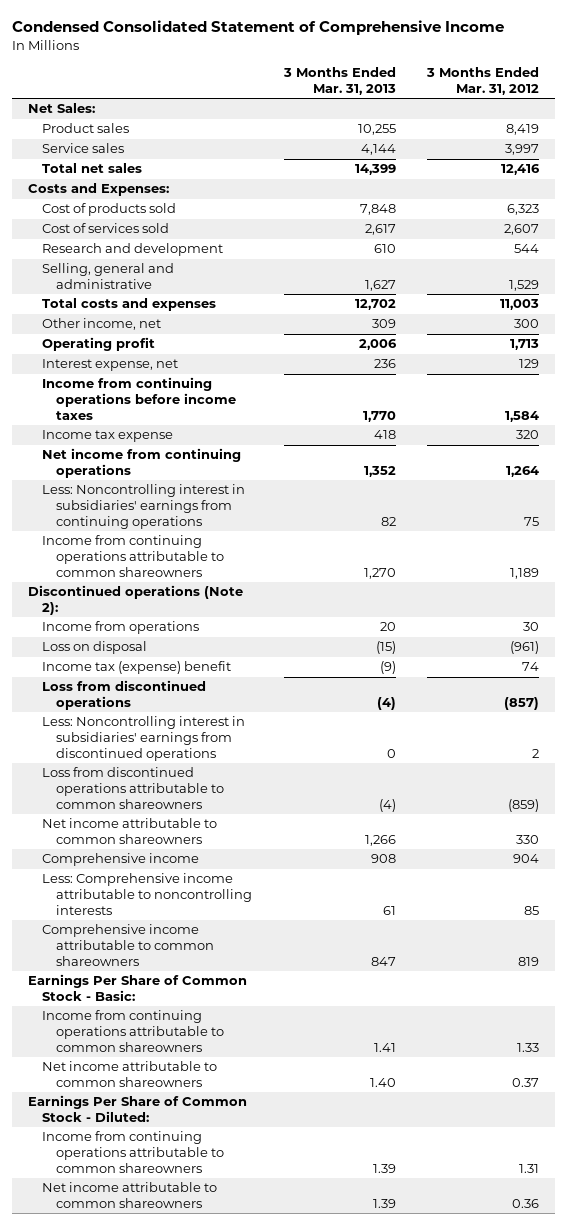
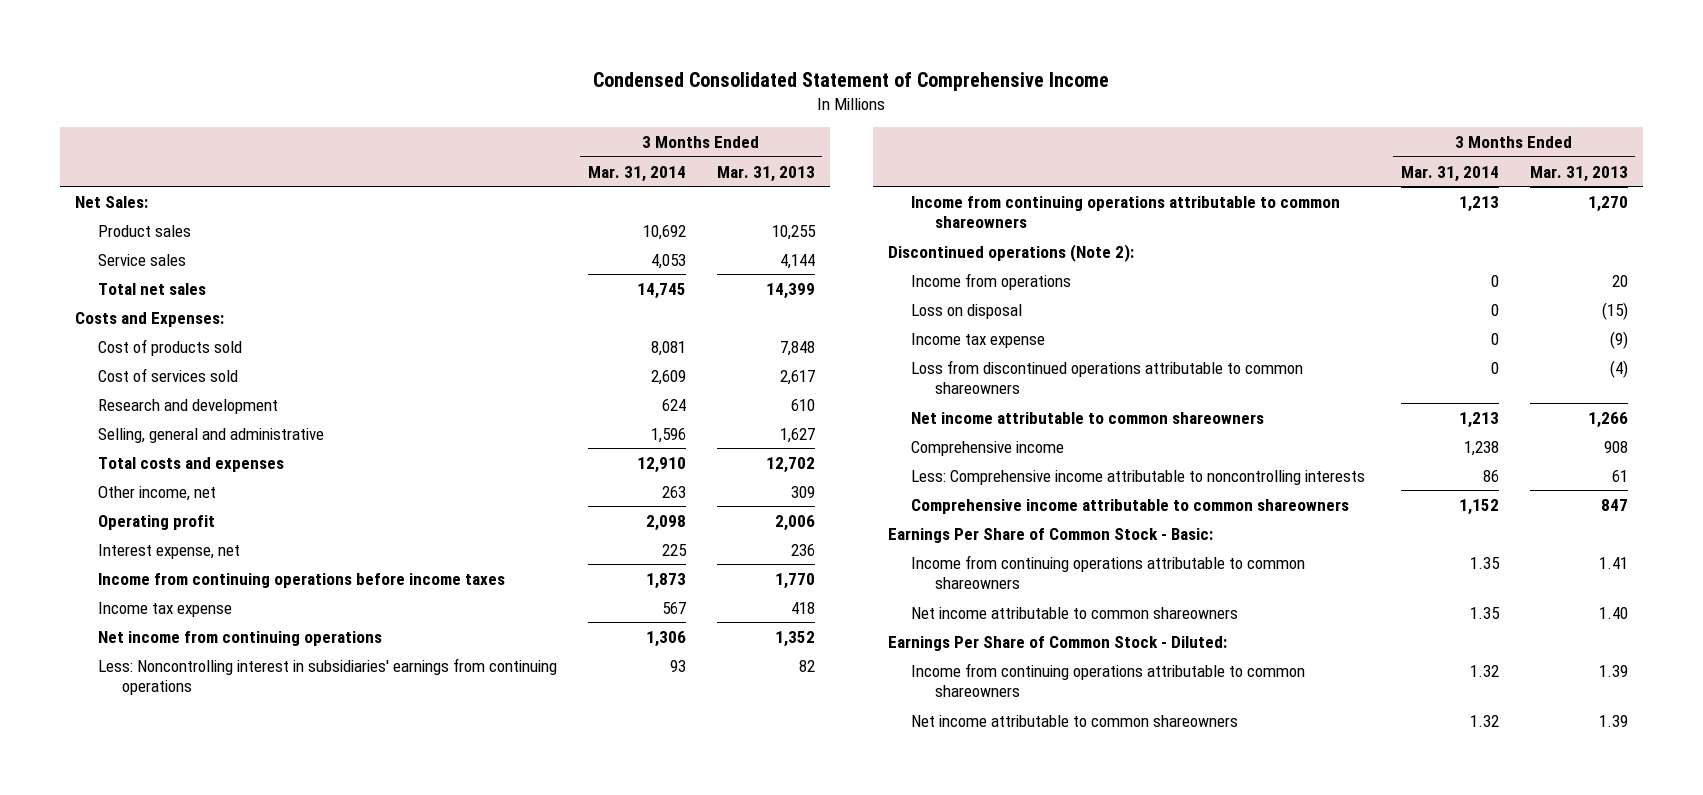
- | 3 Months Ended Mar. 31, 2013 | 3 Months Ended Mar. 31, 2012
+ | 3 Months Ended Mar. 31, 2014 | 3 Months Ended Mar. 31, 2013
- Income tax (expense) benefit | (9) | 74
- Loss from discontinued operations | (4) | (857)
- Less: Noncontrolling interest in subsidiaries' earnings from discontinued operations | 0 | 2
+ Income tax expense | 0 | (9)

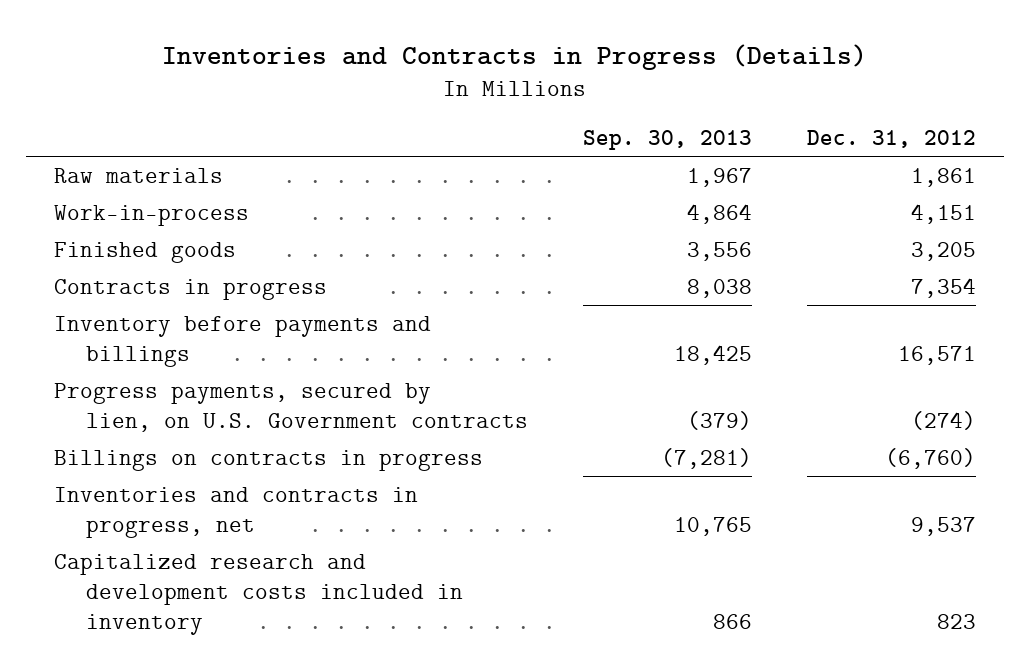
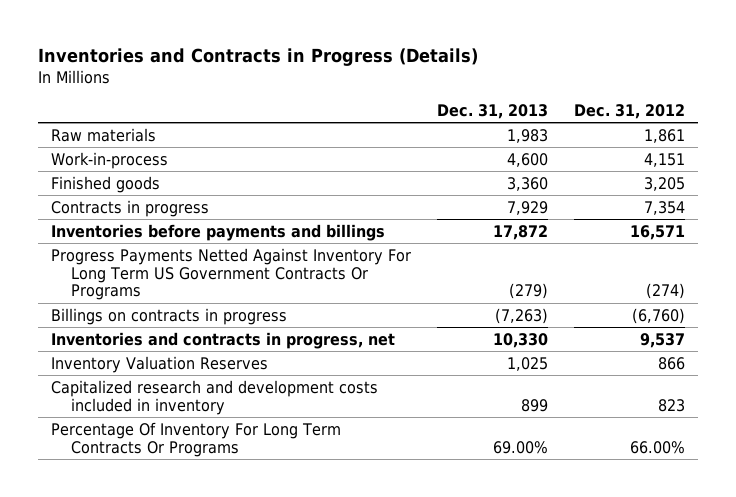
- | Sep. 30, 2013 | Dec. 31, 2012
+ | Dec. 31, 2013 | Dec. 31, 2012
- Inventory before payments and billings | 18,425 | 16,571
- Progress payments, secured by lien, on U.S. Government contracts | (379) | (274)
+ Inventories before payments and billings | 17,872 | 16,571
+ Progress Payments Netted Against Inventory For Long Term US Government Contracts Or Programs | (279) | (274)
+ Inventory Valuation Reserves | 1,025 | 866
+ Percentage Of Inventory For Long Term Contracts Or Programs | 69.00% | 66.00%

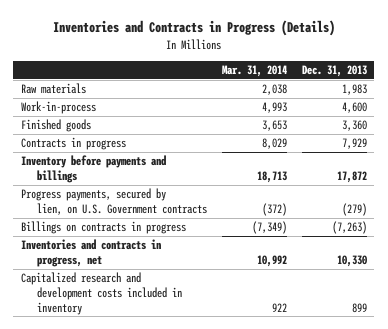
- | Dec. 31, 2013 | Dec. 31, 2012
+ | Mar. 31, 2014 | Dec. 31, 2013
- Inventories before payments and billings | 17,872 | 16,571
- Progress Payments Netted Against Inventory For Long Term US Government Contracts Or Programs | (279) | (274)
+ Inventory before payments and billings | 18,713 | 17,872
+ Progress payments, secured by lien, on U.S. Government contracts | (372) | (279)
- Inventory Valuation Reserves | 1,025 | 866
- Percentage Of Inventory For Long Term Contracts Or Programs | 69.00% | 66.00%

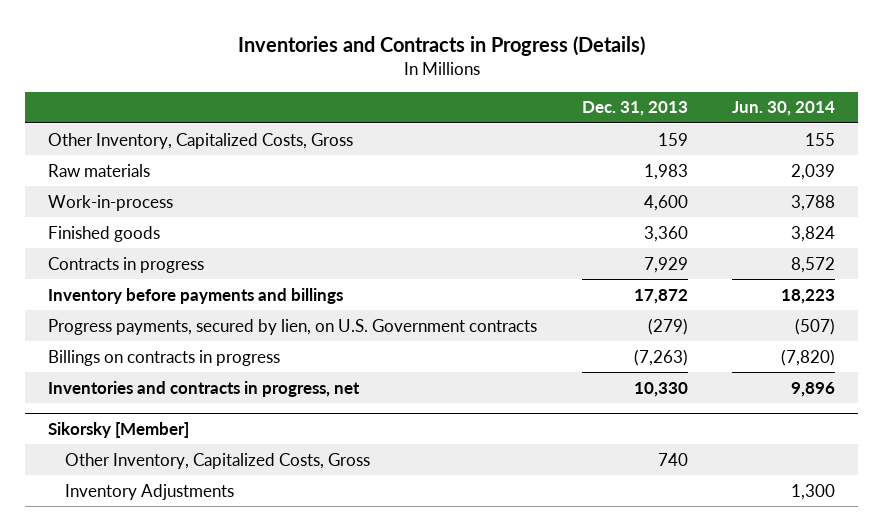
- | Mar. 31, 2014 | Dec. 31, 2013
+ | Dec. 31, 2013 | Jun. 30, 2014
+ Other Inventory, Capitalized Costs, Gross | 159 | 155
- Capitalized research and development costs included in inventory | 922 | 899
+ Sikorsky [Member]
+ Other Inventory, Capitalized Costs, Gross | 740 |
+ Inventory Adjustments | | 1,300

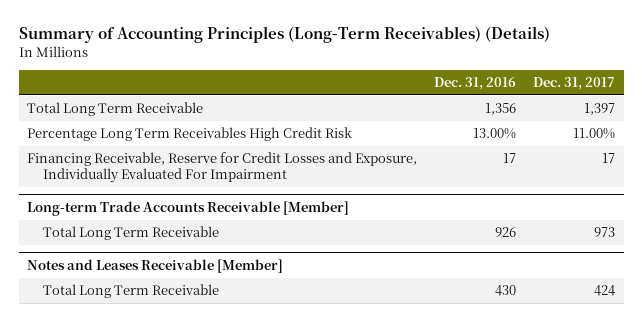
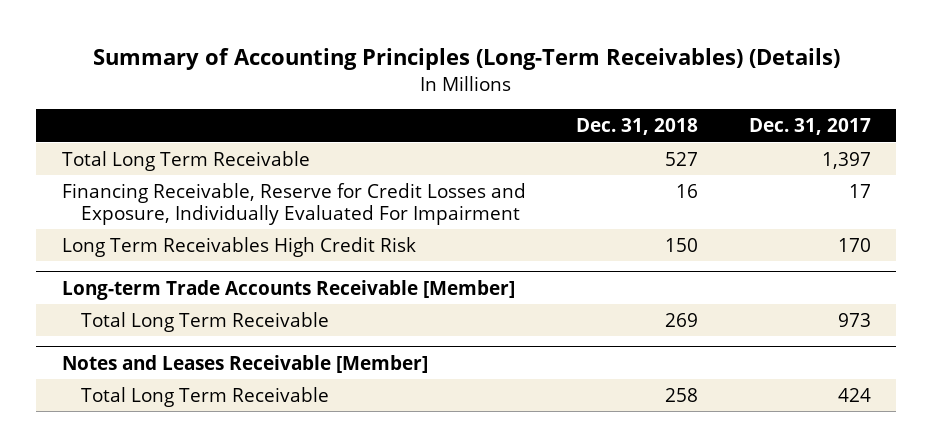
- | Dec. 31, 2016 | Dec. 31, 2017
+ | Dec. 31, 2018 | Dec. 31, 2017
- Percentage Long Term Receivables High Credit Risk | 13.00% | 11.00%
+ Long Term Receivables High Credit Risk | 150 | 170

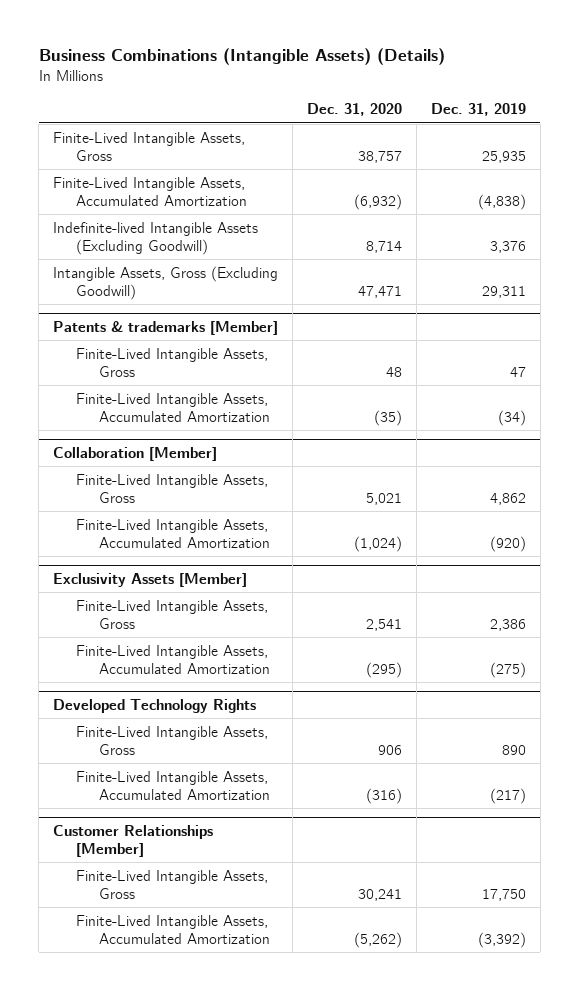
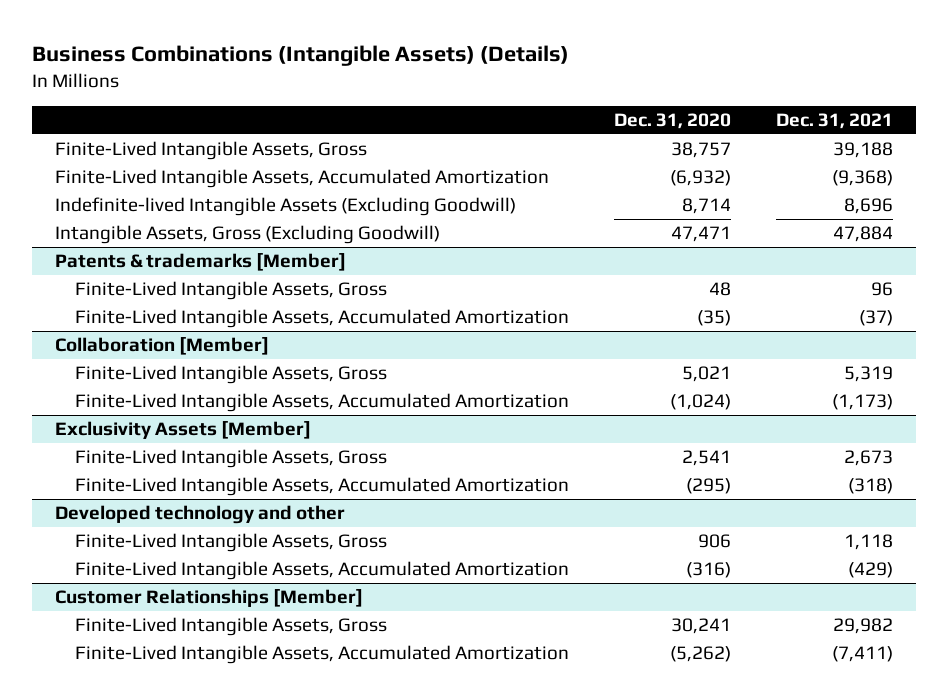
- | Dec. 31, 2020 | Dec. 31, 2019
+ | Dec. 31, 2020 | Dec. 31, 2021
- Developed Technology Rights
+ Developed technology and other

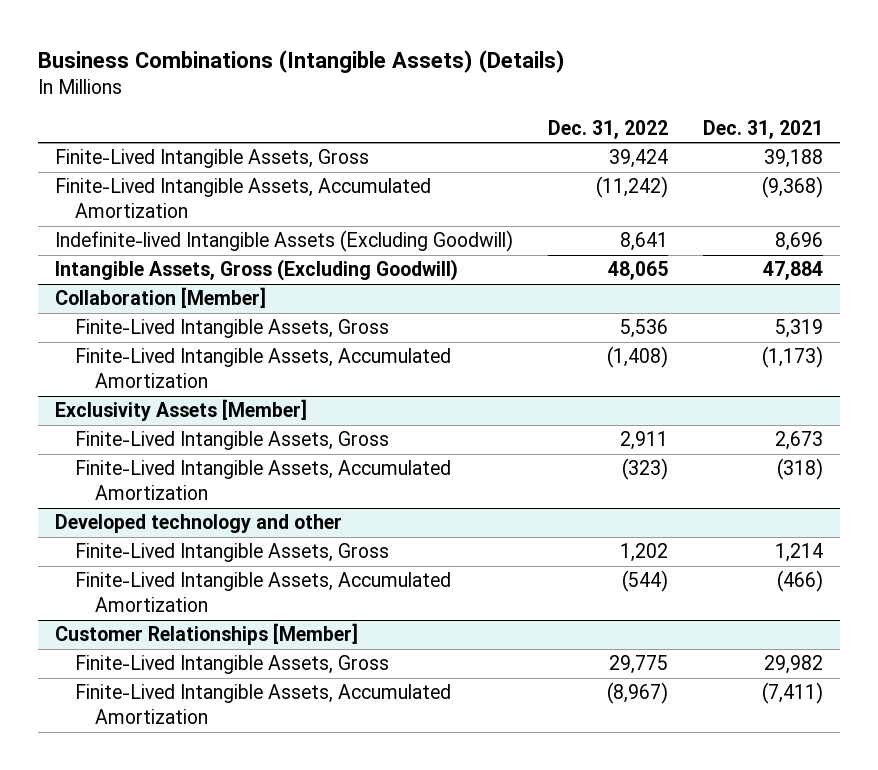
- | Dec. 31, 2020 | Dec. 31, 2021
+ | Dec. 31, 2022 | Dec. 31, 2021
- Patents & trademarks [Member]
- Finite-Lived Intangible Assets, Gross | 48 | 96
- Finite-Lived Intangible Assets, Accumulated Amortization | (35) | (37)
@ Developed technology and other
- Finite-Lived Intangible Assets, Gross | 906 | 1,118
- Finite-Lived Intangible Assets, Accumulated Amortization | (316) | (429)
+ Finite-Lived Intangible Assets, Gross | 1,202 | 1,214
+ Finite-Lived Intangible Assets, Accumulated Amortization | (544) | (466)

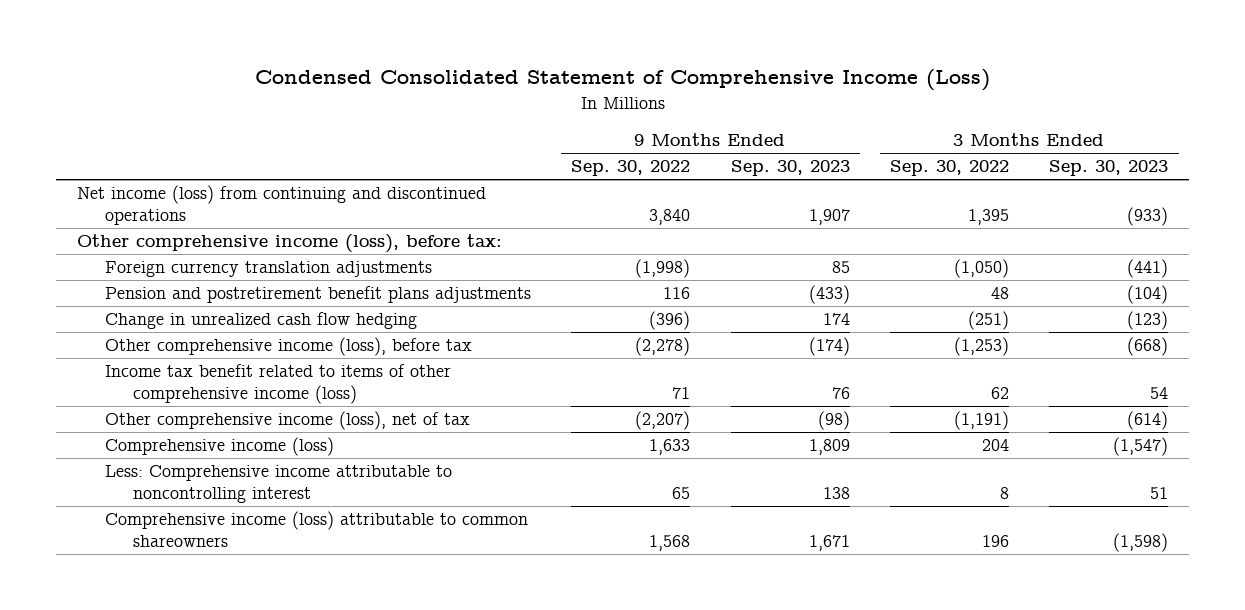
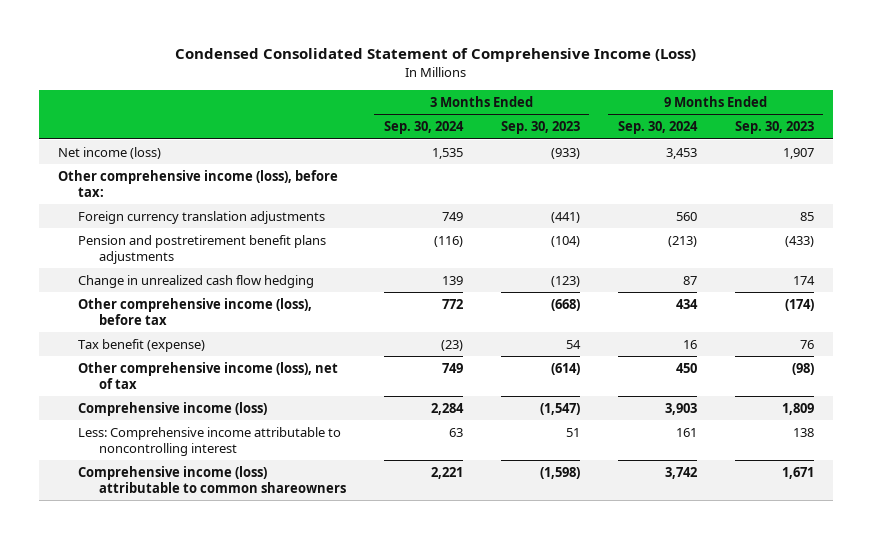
- | 9 Months Ended Sep. 30, 2022 | 9 Months Ended Sep. 30, 2023 | 3 Months Ended Sep. 30, 2022 | 3 Months Ended Sep. 30, 2023
+ | 3 Months Ended Sep. 30, 2024 | 3 Months Ended Sep. 30, 2023 | 9 Months Ended Sep. 30, 2024 | 9 Months Ended Sep. 30, 2023
- Net income (loss) from continuing and discontinued operations | 3,840 | 1,907 | 1,395 | (933)
+ Net income (loss) | 1,535 | (933) | 3,453 | 1,907
- Income tax benefit related to items of other comprehensive income (loss) | 71 | 76 | 62 | 54
+ Tax benefit (expense) | (23) | 54 | 16 | 76

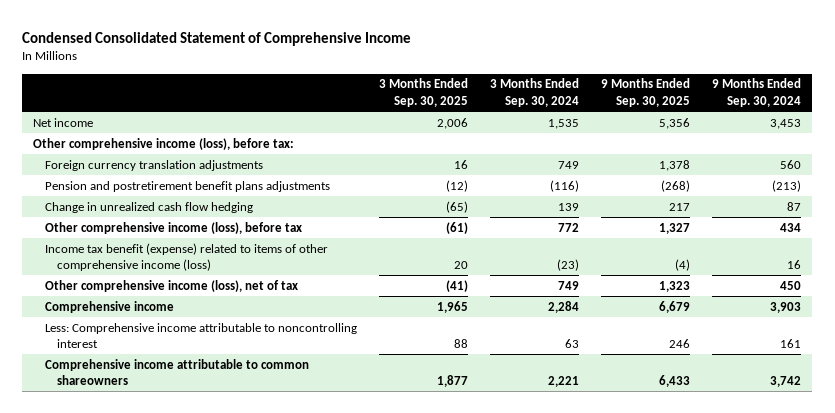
- Condensed Consolidated Statement of Comprehensive Income (Loss)
+ Condensed Consolidated Statement of Comprehensive Income
- | 3 Months Ended Sep. 30, 2024 | 3 Months Ended Sep. 30, 2023 | 9 Months Ended Sep. 30, 2024 | 9 Months Ended Sep. 30, 2023
+ | 3 Months Ended Sep. 30, 2025 | 3 Months Ended Sep. 30, 2024 | 9 Months Ended Sep. 30, 2025 | 9 Months Ended Sep. 30, 2024
- Net income (loss) | 1,535 | (933) | 3,453 | 1,907
+ Net income | 2,006 | 1,535 | 5,356 | 3,453
- Tax benefit (expense) | (23) | 54 | 16 | 76
+ Income tax benefit (expense) related to items of other comprehensive income (loss) | 20 | (23) | (4) | 16
- Comprehensive income (loss) | 2,284 | (1,547) | 3,903 | 1,809
+ Comprehensive income | 1,965 | 2,284 | 6,679 | 3,903
- Comprehensive income (loss) attributable to common shareowners | 2,221 | (1,598) | 3,742 | 1,671
+ Comprehensive income attributable to common shareowners | 1,877 | 2,221 | 6,433 | 3,742

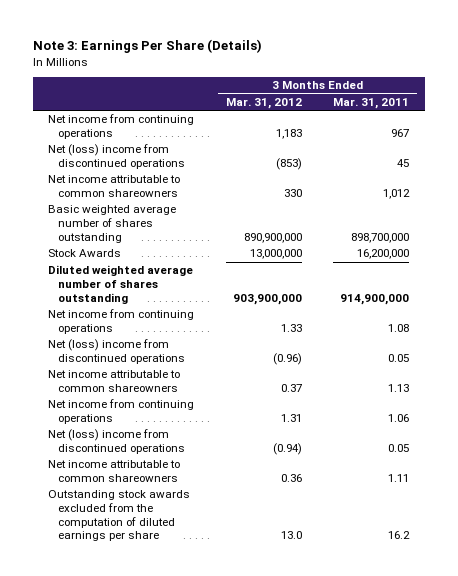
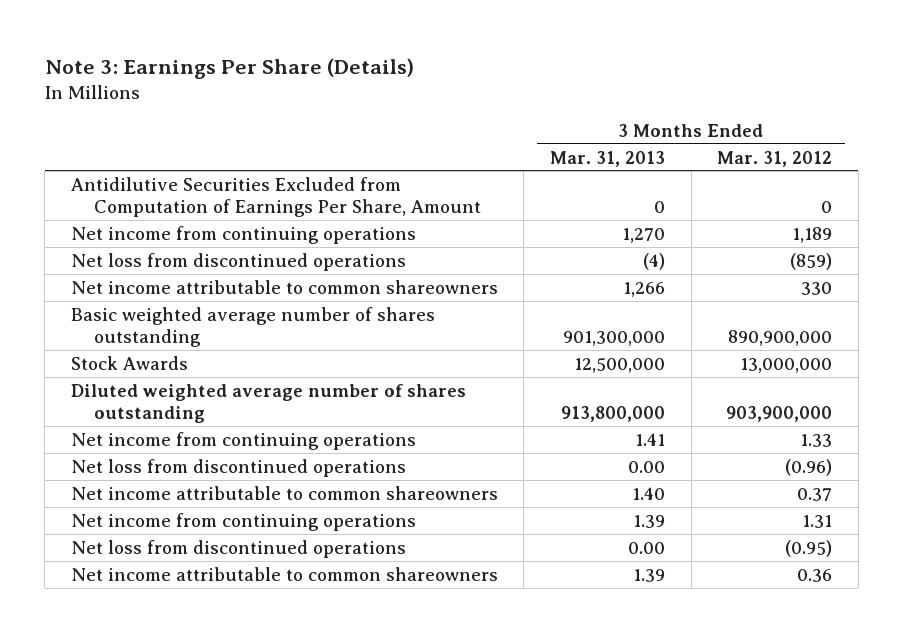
- | 3 Months Ended Mar. 31, 2012 | 3 Months Ended Mar. 31, 2011
+ | 3 Months Ended Mar. 31, 2013 | 3 Months Ended Mar. 31, 2012
- Net income from continuing operations | 1,183 | 967
- Net (loss) income from discontinued operations | (853) | 45
+ Antidilutive Securities Excluded from Computation of Earnings Per Share, Amount | 0 | 0
+ Net income from continuing operations | 1,270 | 1,189
+ Net loss from discontinued operations | (4) | (859)
- Net (loss) income from discontinued operations | (0.96) | 0.05
+ Net loss from discontinued operations | 0.00 | (0.96)
- Net (loss) income from discontinued operations | (0.94) | 0.05
+ Net loss from discontinued operations | 0.00 | (0.95)
- Outstanding stock awards excluded from the computation of diluted earnings per share | 13.0 | 16.2

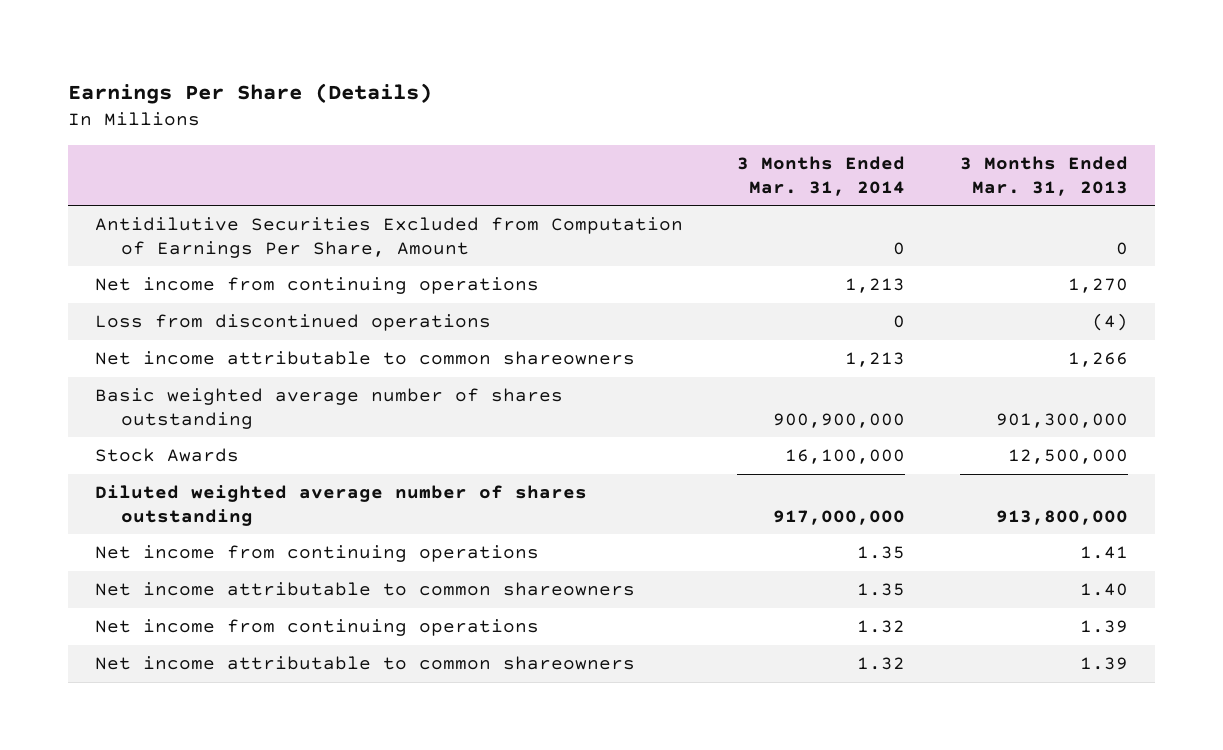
- Note 3: Earnings Per Share (Details)
+ Earnings Per Share (Details)
- | 3 Months Ended Mar. 31, 2013 | 3 Months Ended Mar. 31, 2012
+ | 3 Months Ended Mar. 31, 2014 | 3 Months Ended Mar. 31, 2013
- Net loss from discontinued operations | (4) | (859)
+ Loss from discontinued operations | 0 | (4)
- Net loss from discontinued operations | 0.00 | (0.96)
- Net loss from discontinued operations | 0.00 | (0.95)

